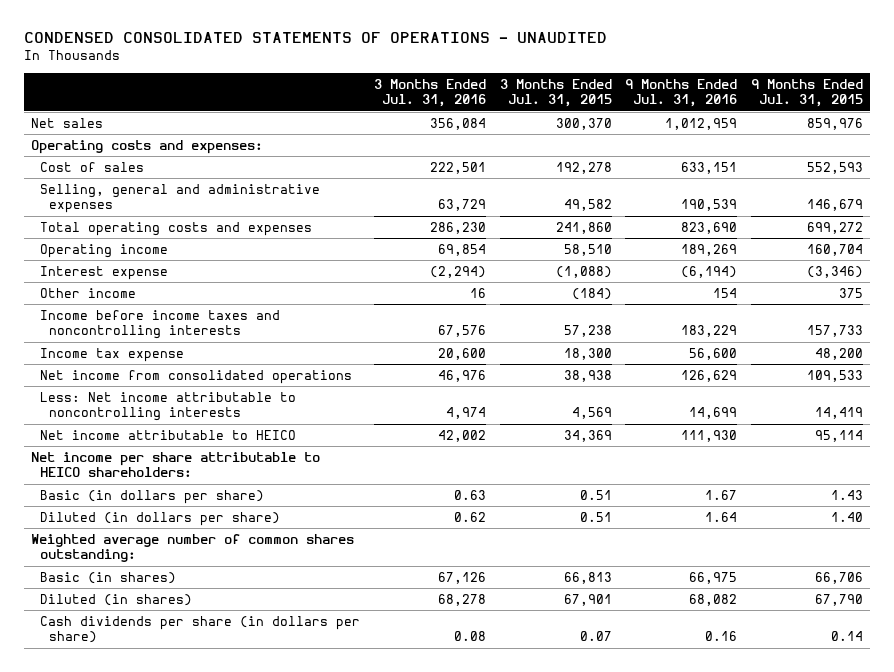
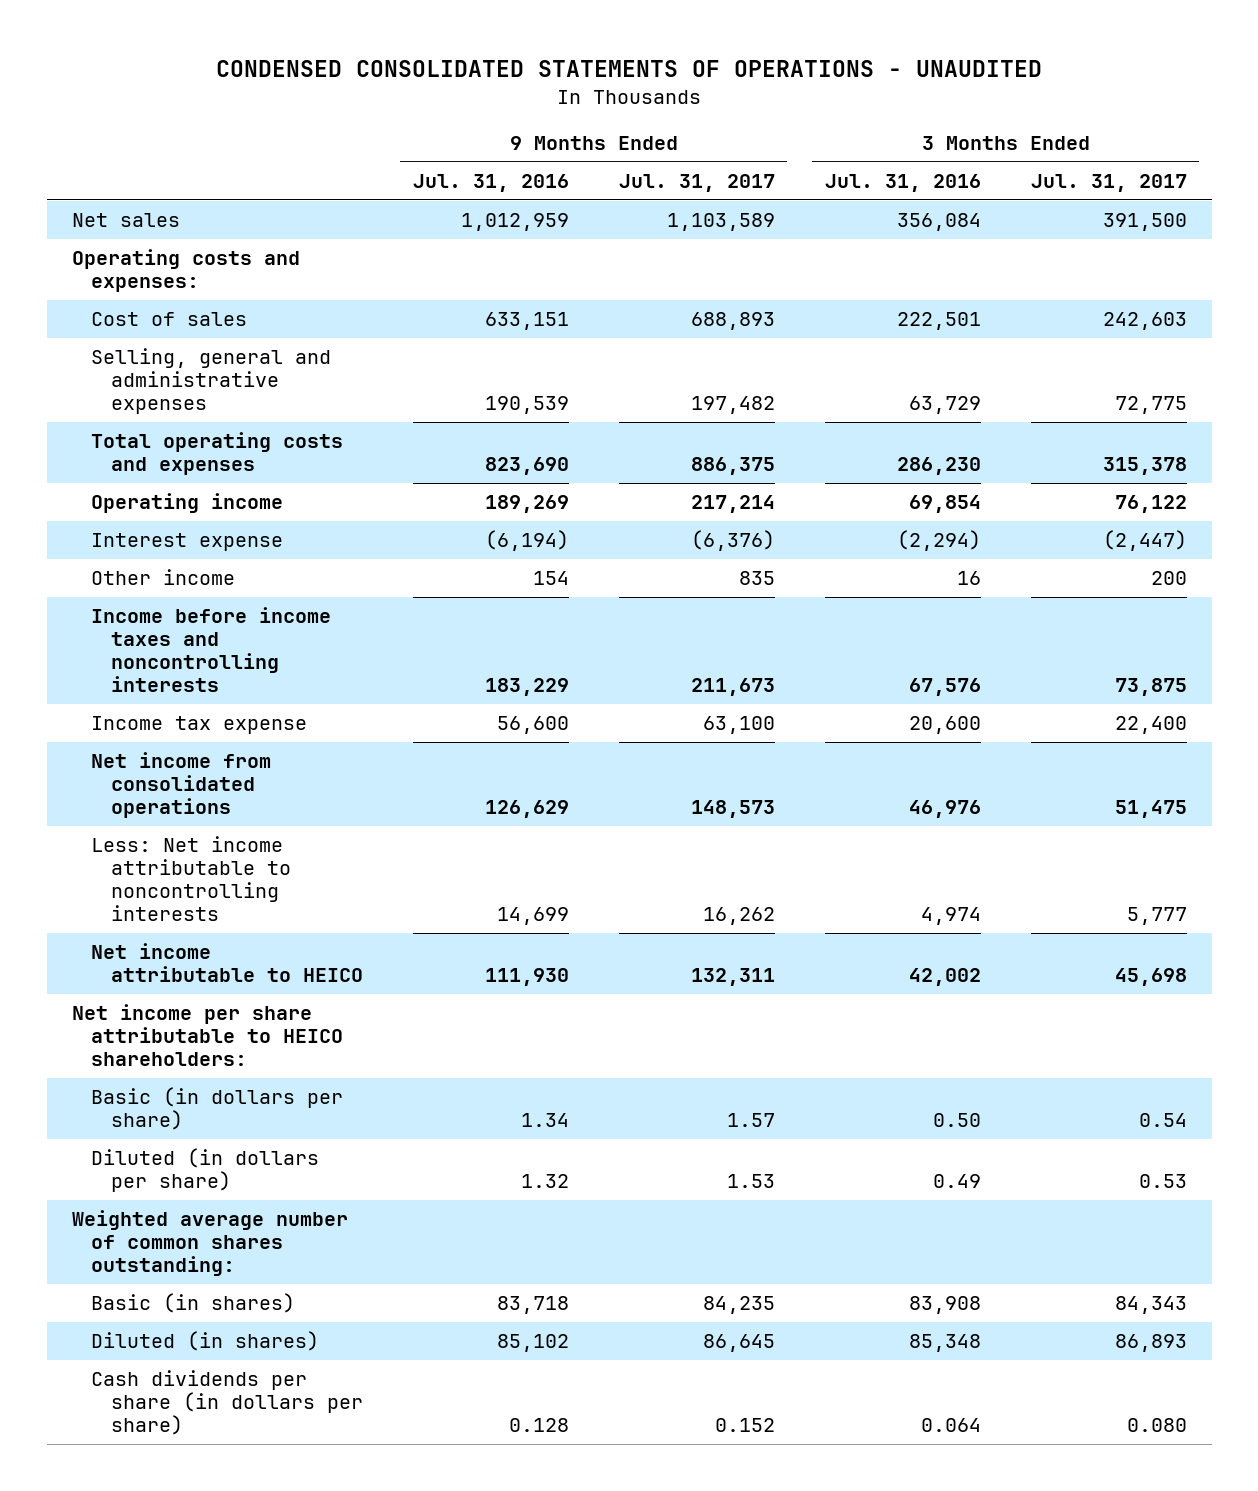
- | 3 Months Ended Jul. 31, 2016 | 3 Months Ended Jul. 31, 2015 | 9 Months Ended Jul. 31, 2016 | 9 Months Ended Jul. 31, 2015
+ | 9 Months Ended Jul. 31, 2016 | 9 Months Ended Jul. 31, 2017 | 3 Months Ended Jul. 31, 2016 | 3 Months Ended Jul. 31, 2017
- Basic (in dollars per share) | 0.63 | 0.51 | 1.67 | 1.43
- Diluted (in dollars per share) | 0.62 | 0.51 | 1.64 | 1.40
+ Basic (in dollars per share) | 1.34 | 1.57 | 0.50 | 0.54
+ Diluted (in dollars per share) | 1.32 | 1.53 | 0.49 | 0.53
- Basic (in shares) | 67,126 | 66,813 | 66,975 | 66,706
- Diluted (in shares) | 68,278 | 67,901 | 68,082 | 67,790
- Cash dividends per share (in dollars per share) | 0.08 | 0.07 | 0.16 | 0.14
+ Basic (in shares) | 83,718 | 84,235 | 83,908 | 84,343
+ Diluted (in shares) | 85,102 | 86,645 | 85,348 | 86,893
+ Cash dividends per share (in dollars per share) | 0.128 | 0.152 | 0.064 | 0.080

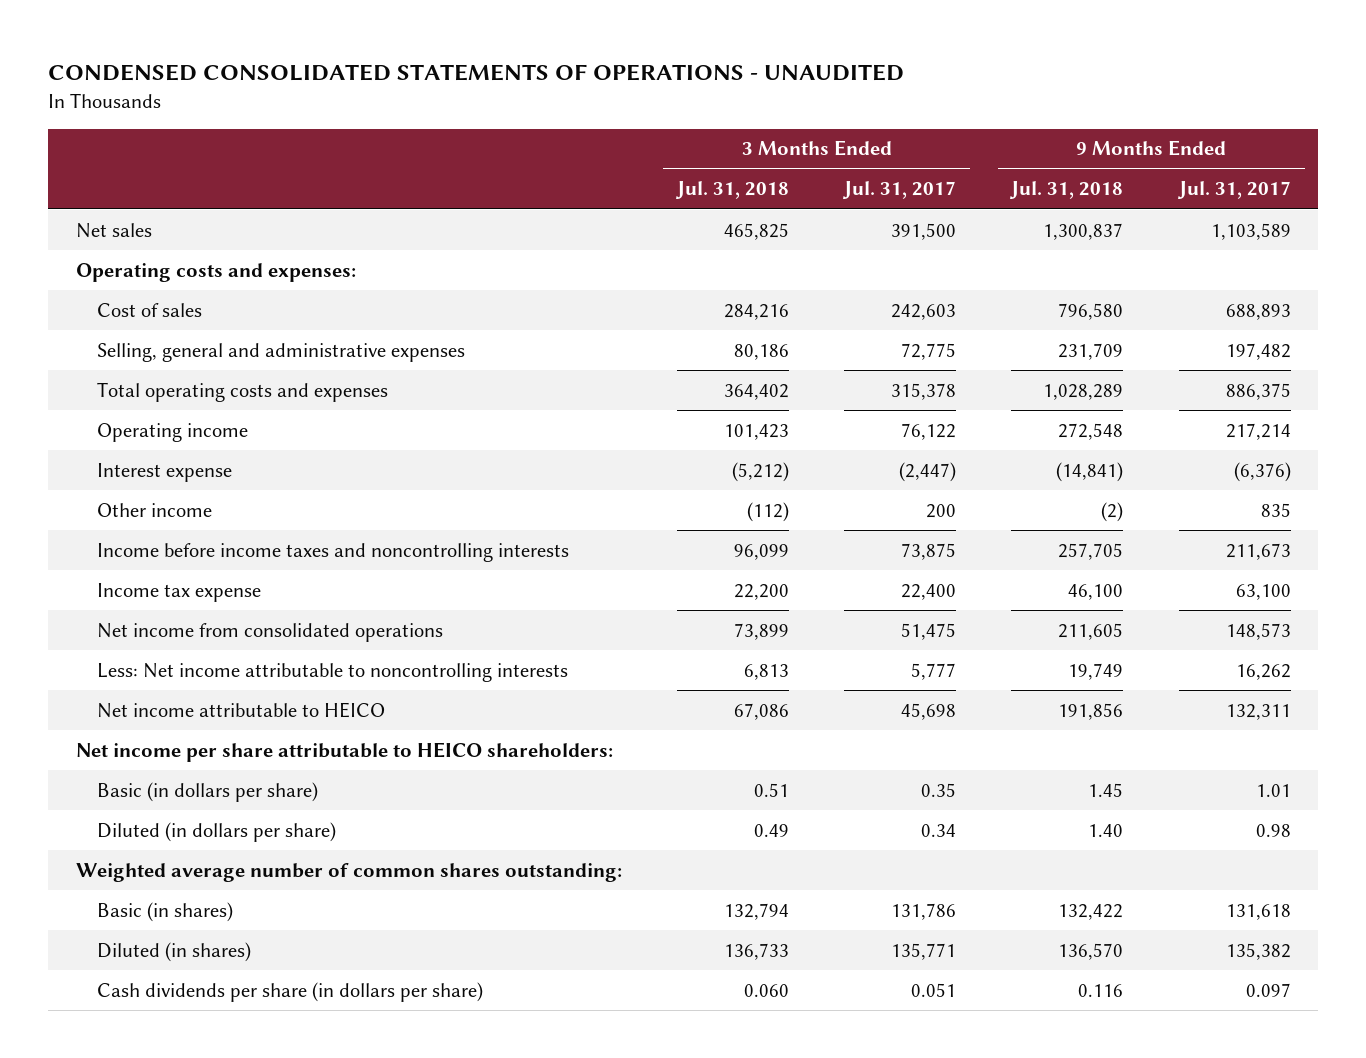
- | 9 Months Ended Jul. 31, 2016 | 9 Months Ended Jul. 31, 2017 | 3 Months Ended Jul. 31, 2016 | 3 Months Ended Jul. 31, 2017
+ | 3 Months Ended Jul. 31, 2018 | 3 Months Ended Jul. 31, 2017 | 9 Months Ended Jul. 31, 2018 | 9 Months Ended Jul. 31, 2017
- Basic (in dollars per share) | 1.34 | 1.57 | 0.50 | 0.54
- Diluted (in dollars per share) | 1.32 | 1.53 | 0.49 | 0.53
+ Basic (in dollars per share) | 0.51 | 0.35 | 1.45 | 1.01
+ Diluted (in dollars per share) | 0.49 | 0.34 | 1.40 | 0.98
- Basic (in shares) | 83,718 | 84,235 | 83,908 | 84,343
- Diluted (in shares) | 85,102 | 86,645 | 85,348 | 86,893
- Cash dividends per share (in dollars per share) | 0.128 | 0.152 | 0.064 | 0.080
+ Basic (in shares) | 132,794 | 131,786 | 132,422 | 131,618
+ Diluted (in shares) | 136,733 | 135,771 | 136,570 | 135,382
+ Cash dividends per share (in dollars per share) | 0.060 | 0.051 | 0.116 | 0.097

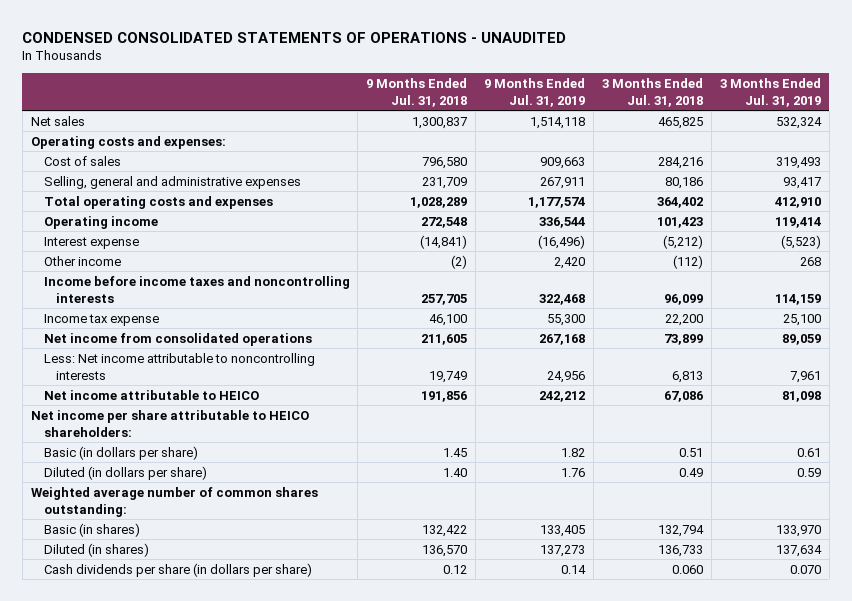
- | 3 Months Ended Jul. 31, 2018 | 3 Months Ended Jul. 31, 2017 | 9 Months Ended Jul. 31, 2018 | 9 Months Ended Jul. 31, 2017
+ | 9 Months Ended Jul. 31, 2018 | 9 Months Ended Jul. 31, 2019 | 3 Months Ended Jul. 31, 2018 | 3 Months Ended Jul. 31, 2019
- Cash dividends per share (in dollars per share) | 0.060 | 0.051 | 0.116 | 0.097
+ Cash dividends per share (in dollars per share) | 0.12 | 0.14 | 0.060 | 0.070

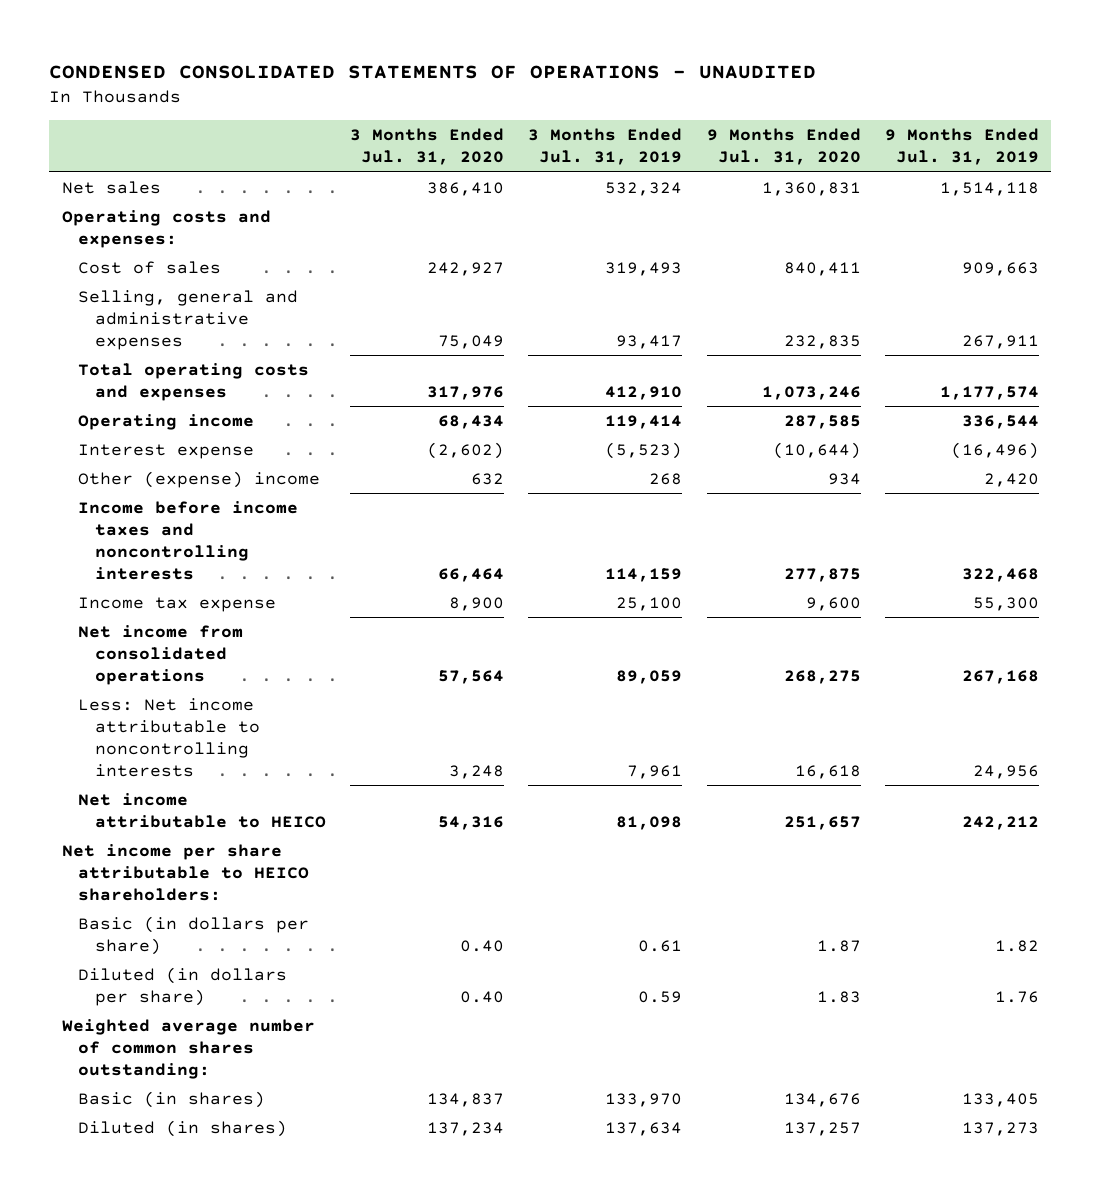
- | 9 Months Ended Jul. 31, 2018 | 9 Months Ended Jul. 31, 2019 | 3 Months Ended Jul. 31, 2018 | 3 Months Ended Jul. 31, 2019
+ | 3 Months Ended Jul. 31, 2020 | 3 Months Ended Jul. 31, 2019 | 9 Months Ended Jul. 31, 2020 | 9 Months Ended Jul. 31, 2019
- Other income | (2) | 2,420 | (112) | 268
+ Other (expense) income | 632 | 268 | 934 | 2,420
- Cash dividends per share (in dollars per share) | 0.12 | 0.14 | 0.060 | 0.070

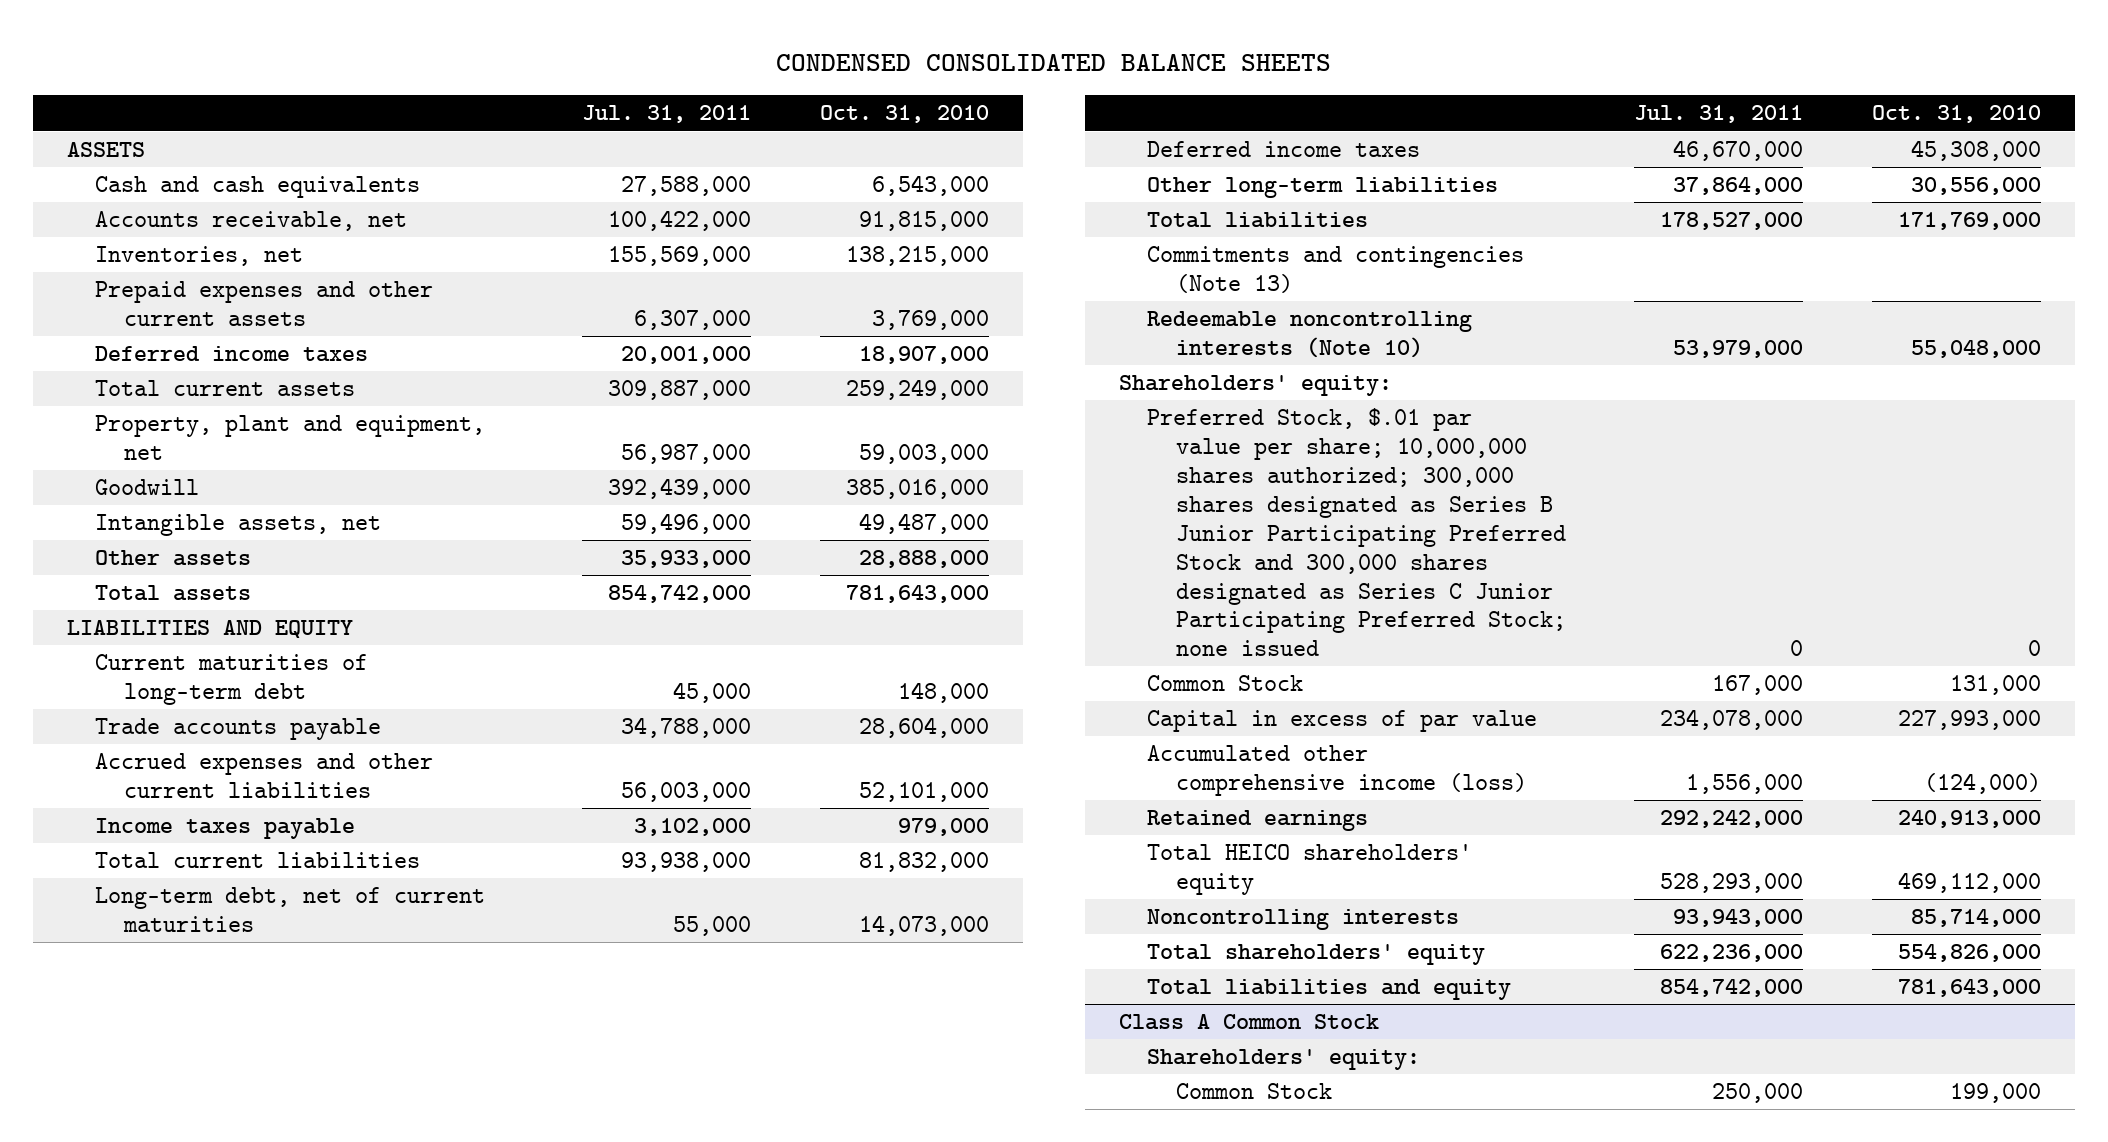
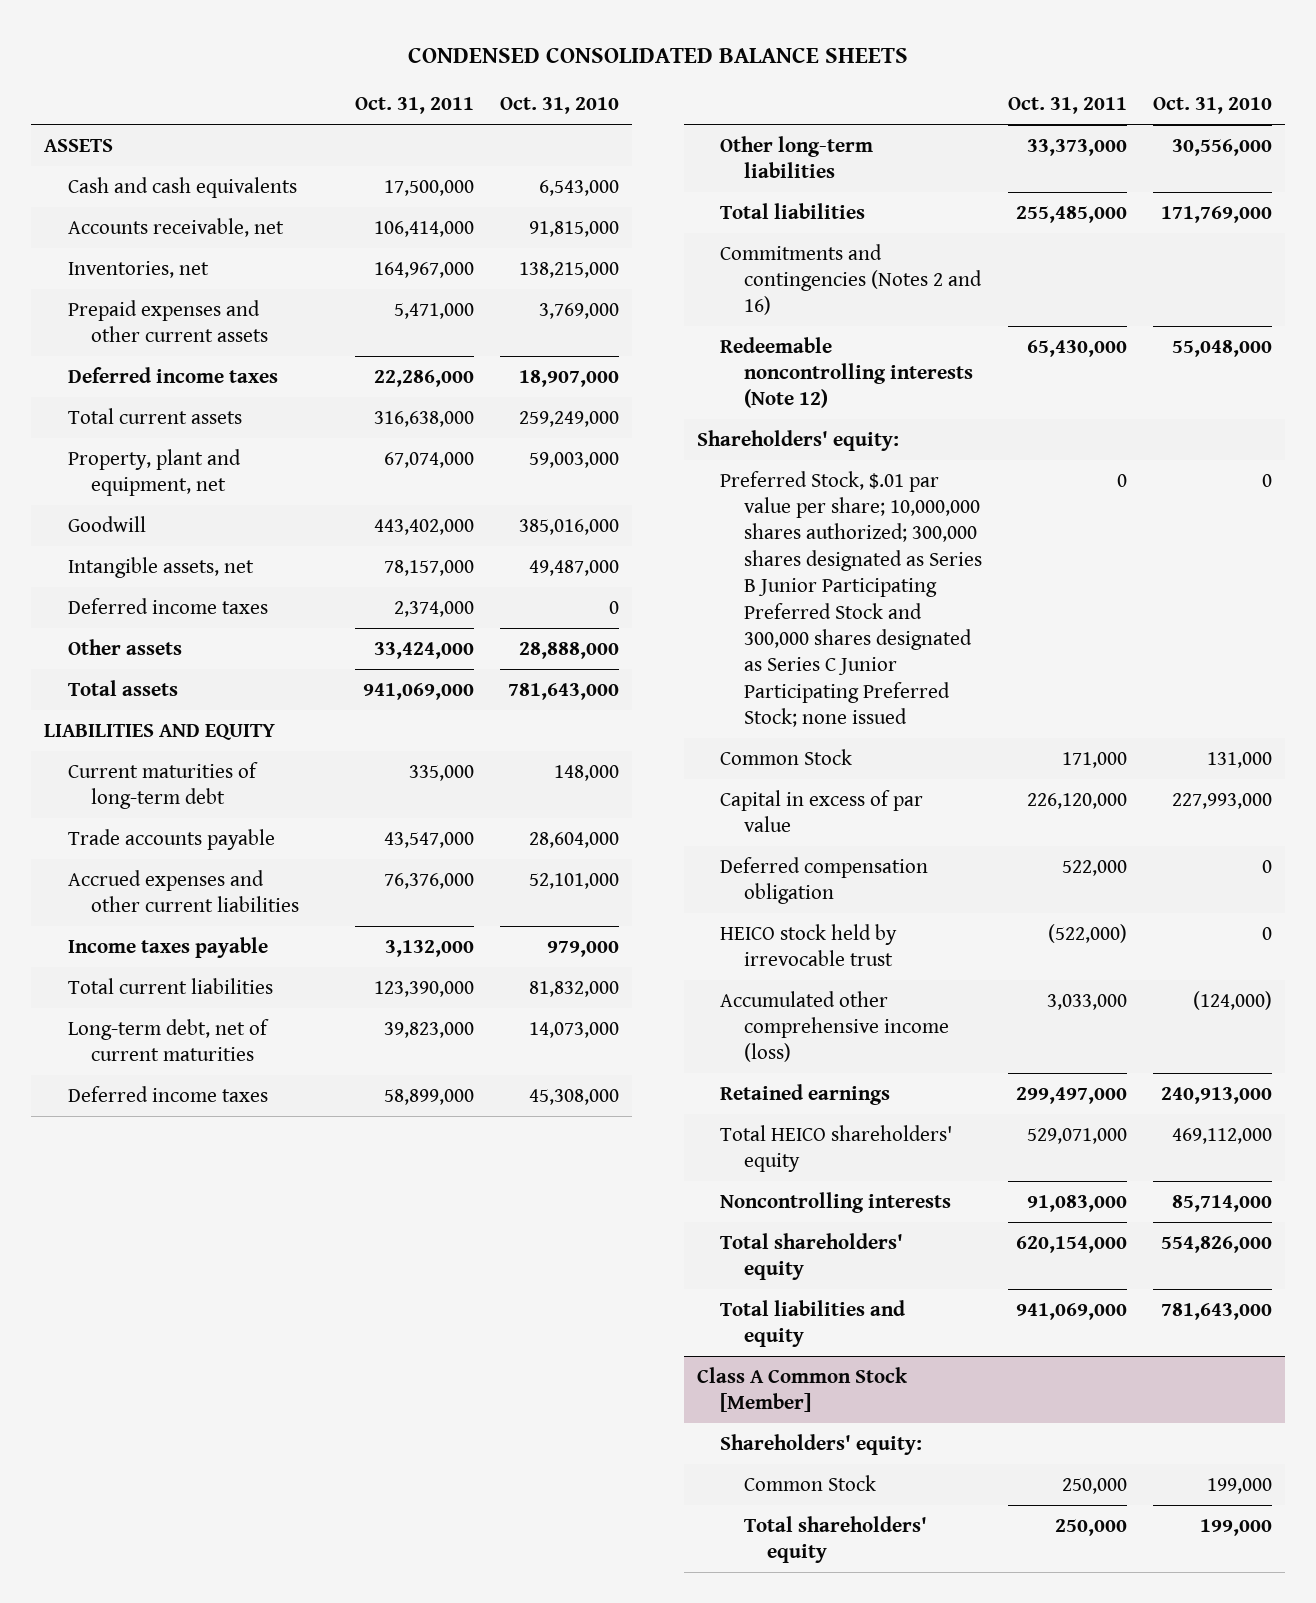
- | Jul. 31, 2011 | Oct. 31, 2010
+ | Oct. 31, 2011 | Oct. 31, 2010
+ Deferred income taxes | 2,374,000 | 0
- Commitments and contingencies (Note 13)
- Redeemable noncontrolling interests (Note 10) | 53,979,000 | 55,048,000
+ Commitments and contingencies (Notes 2 and 16)
+ Redeemable noncontrolling interests (Note 12) | 65,430,000 | 55,048,000
+ Deferred compensation obligation | 522,000 | 0
+ HEICO stock held by irrevocable trust | (522,000) | 0
- Class A Common Stock
+ Class A Common Stock [Member]
+ Total shareholders' equity | 250,000 | 199,000

